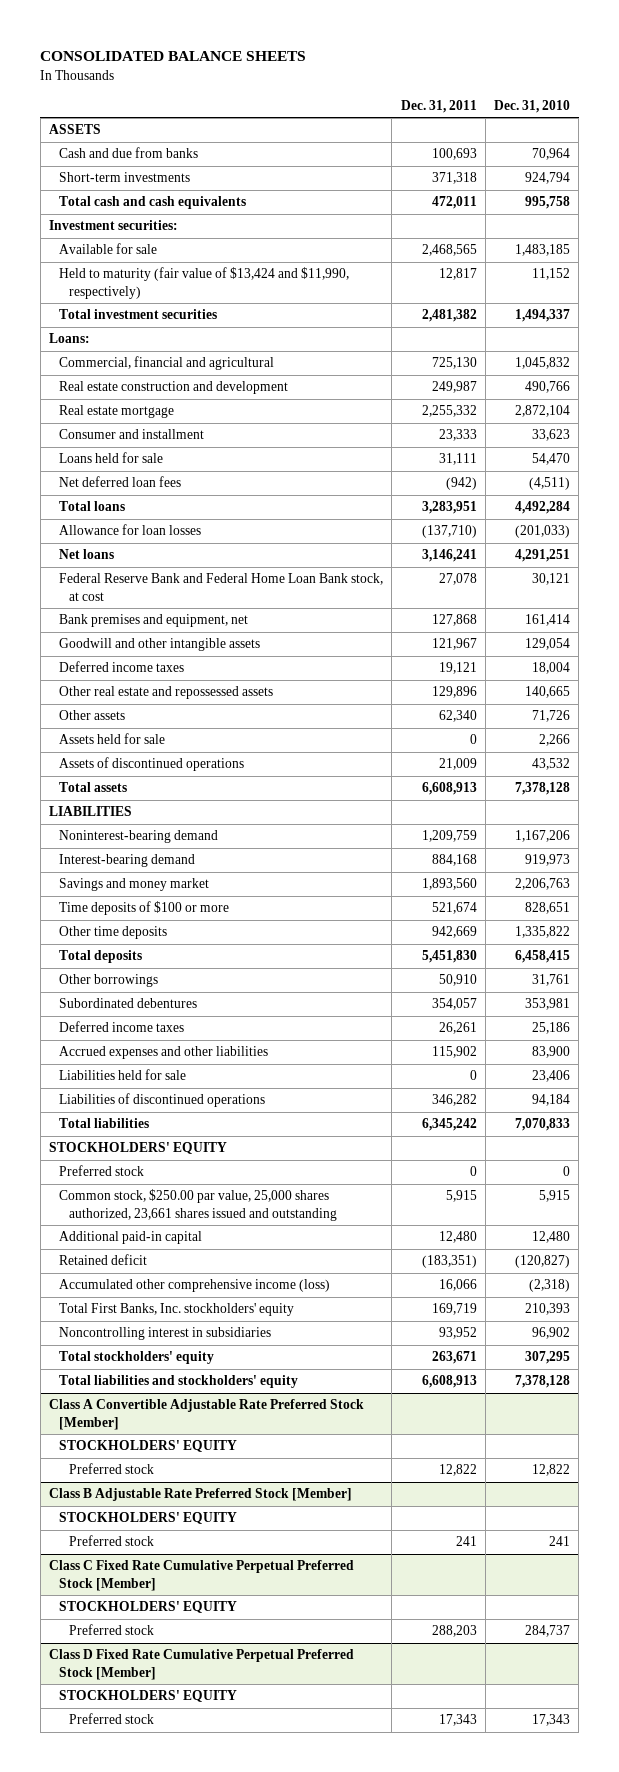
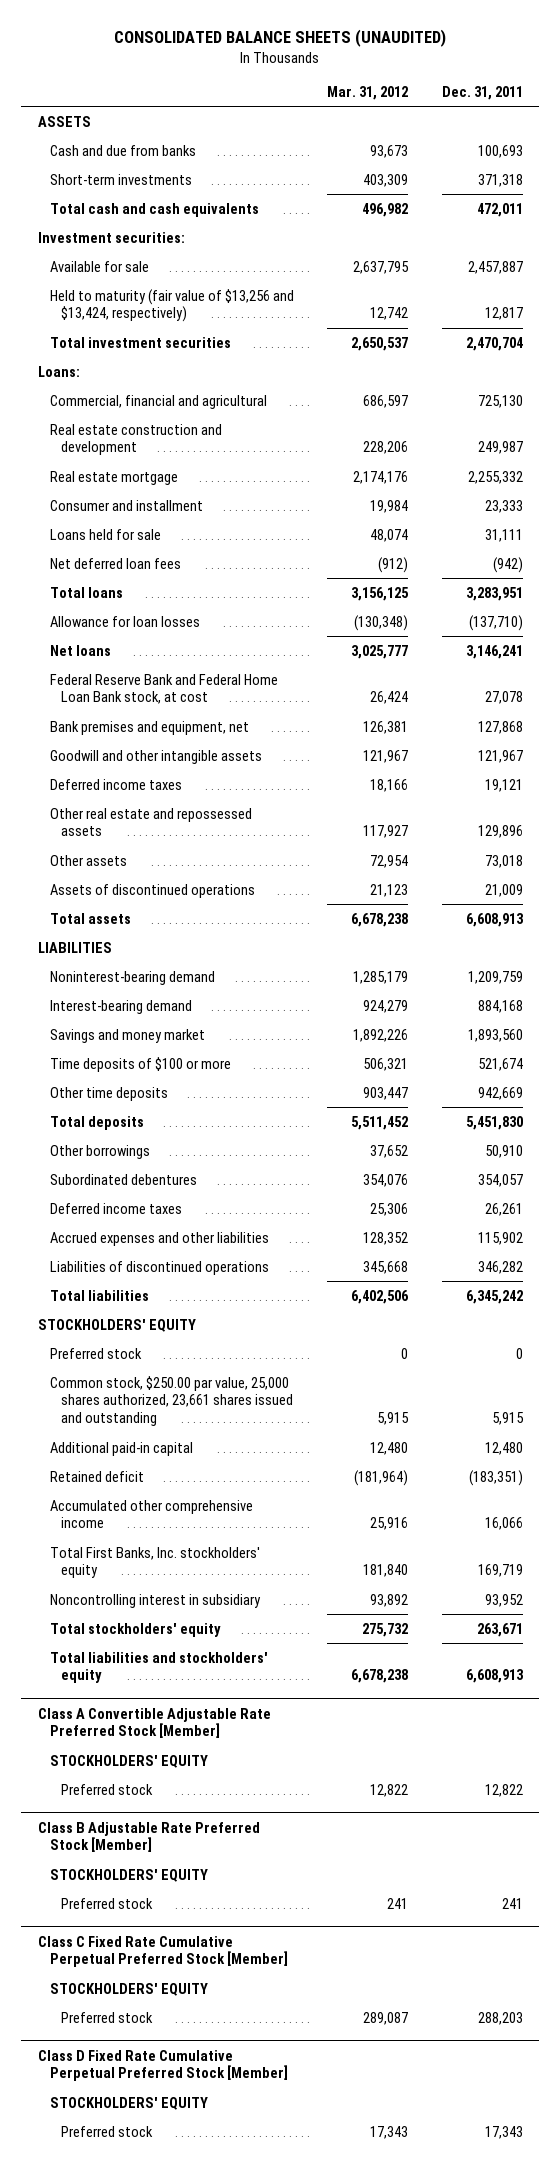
- CONSOLIDATED BALANCE SHEETS
+ CONSOLIDATED BALANCE SHEETS (UNAUDITED)
- | Dec. 31, 2011 | Dec. 31, 2010
+ | Mar. 31, 2012 | Dec. 31, 2011
- Available for sale | 2,468,565 | 1,483,185
- Held to maturity (fair value of $13,424 and $11,990, respectively) | 12,817 | 11,152
- Total investment securities | 2,481,382 | 1,494,337
+ Available for sale | 2,637,795 | 2,457,887
+ Held to maturity (fair value of $13,256 and $13,424, respectively) | 12,742 | 12,817
+ Total investment securities | 2,650,537 | 2,470,704
- Other assets | 62,340 | 71,726
- Assets held for sale | 0 | 2,266
+ Other assets | 72,954 | 73,018
- Liabilities held for sale | 0 | 23,406
- Accumulated other comprehensive income (loss) | 16,066 | (2,318)
+ Accumulated other comprehensive income | 25,916 | 16,066
- Noncontrolling interest in subsidiaries | 93,952 | 96,902
+ Noncontrolling interest in subsidiary | 93,892 | 93,952

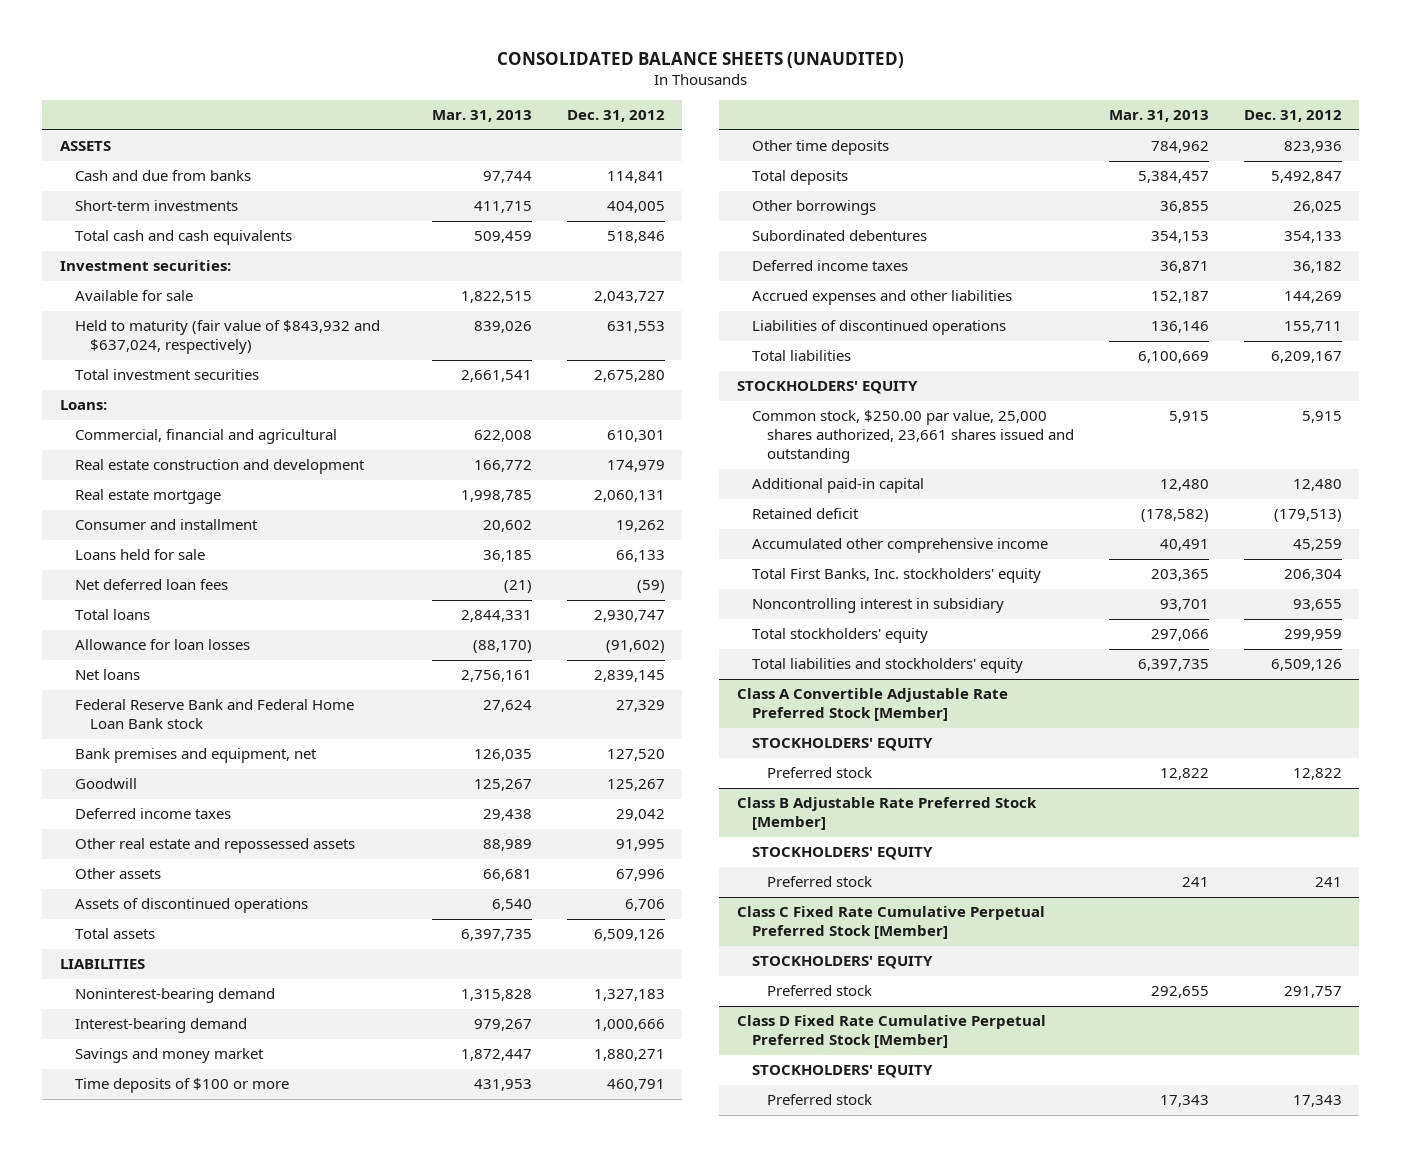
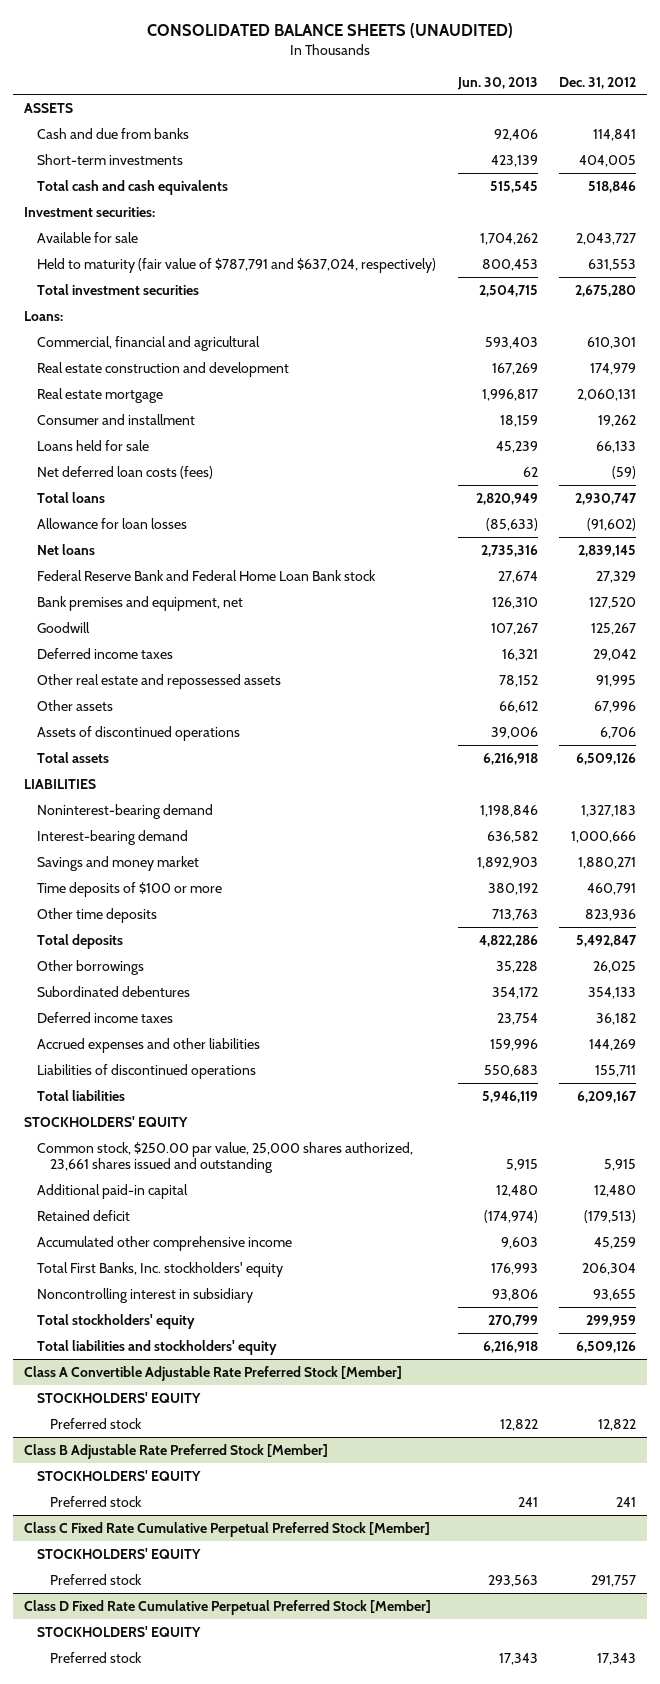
- | Mar. 31, 2013 | Dec. 31, 2012
+ | Jun. 30, 2013 | Dec. 31, 2012
- Held to maturity (fair value of $843,932 and $637,024, respectively) | 839,026 | 631,553
+ Held to maturity (fair value of $787,791 and $637,024, respectively) | 800,453 | 631,553
- Net deferred loan fees | (21) | (59)
+ Net deferred loan costs (fees) | 62 | (59)

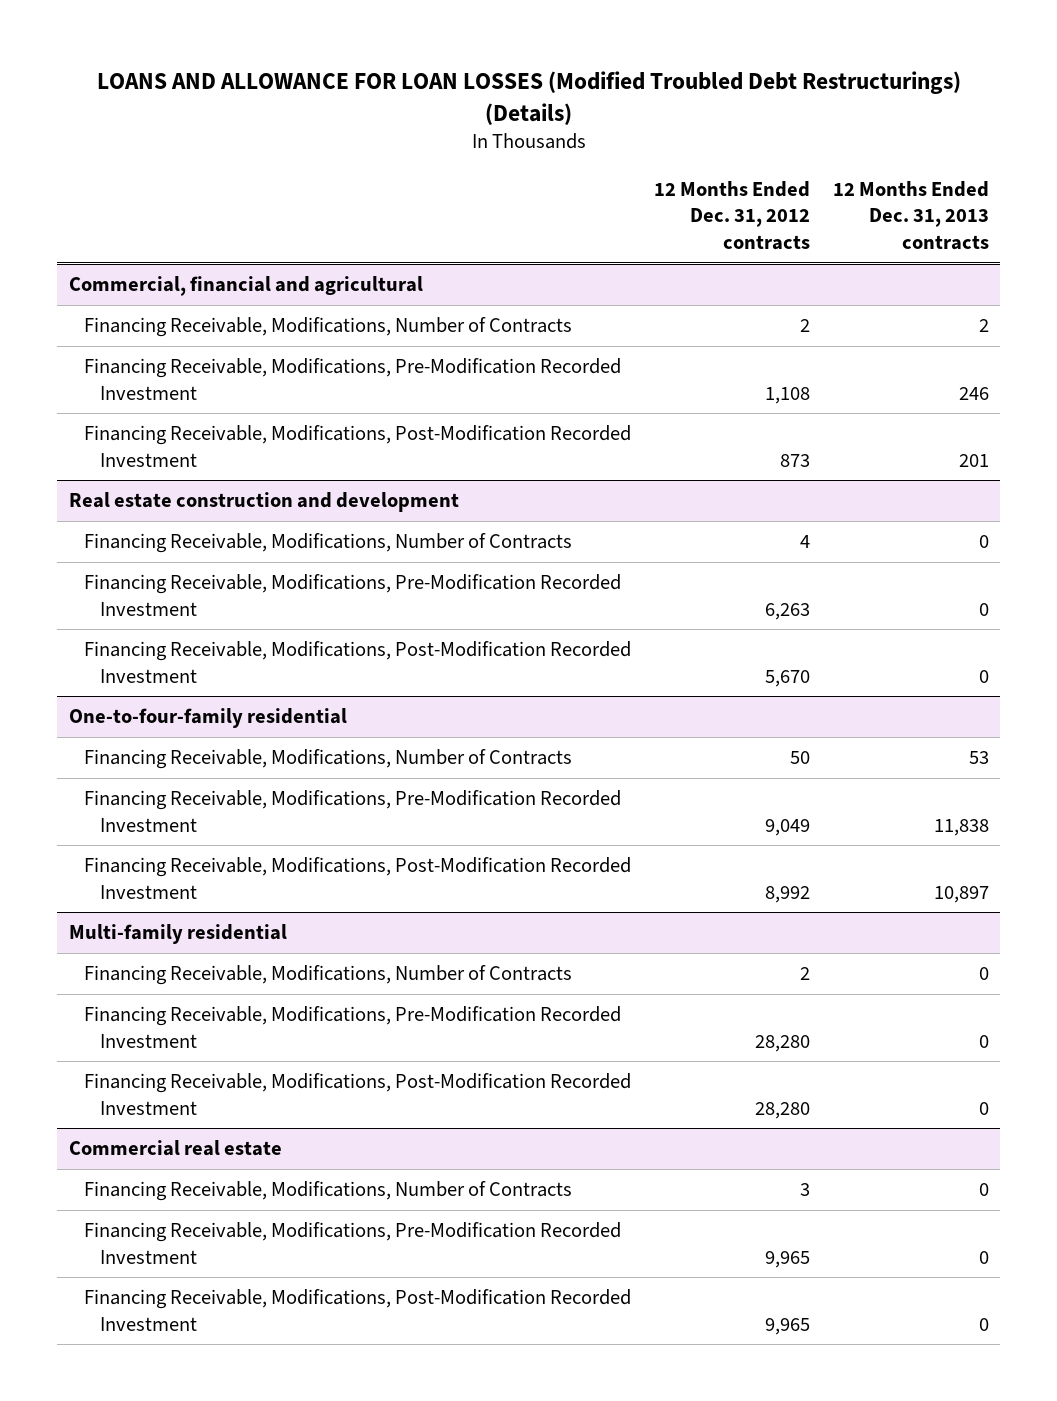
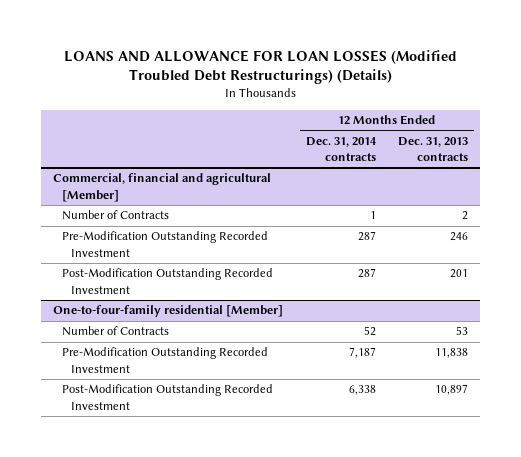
- | 12 Months Ended Dec. 31, 2012 contracts | 12 Months Ended Dec. 31, 2013 contracts
+ | 12 Months Ended Dec. 31, 2014 contracts | 12 Months Ended Dec. 31, 2013 contracts
- Commercial, financial and agricultural
- Financing Receivable, Modifications, Number of Contracts | 2 | 2
- Financing Receivable, Modifications, Pre-Modification Recorded Investment | 1,108 | 246
- Financing Receivable, Modifications, Post-Modification Recorded Investment | 873 | 201
- Real estate construction and development
- Financing Receivable, Modifications, Number of Contracts | 4 | 0
- Financing Receivable, Modifications, Pre-Modification Recorded Investment | 6,263 | 0
- Financing Receivable, Modifications, Post-Modification Recorded Investment | 5,670 | 0
- One-to-four-family residential
- Financing Receivable, Modifications, Number of Contracts | 50 | 53
- Financing Receivable, Modifications, Pre-Modification Recorded Investment | 9,049 | 11,838
- Financing Receivable, Modifications, Post-Modification Recorded Investment | 8,992 | 10,897
- Multi-family residential
- Financing Receivable, Modifications, Number of Contracts | 2 | 0
- Financing Receivable, Modifications, Pre-Modification Recorded Investment | 28,280 | 0
- Financing Receivable, Modifications, Post-Modification Recorded Investment | 28,280 | 0
- Commercial real estate
- Financing Receivable, Modifications, Number of Contracts | 3 | 0
- Financing Receivable, Modifications, Pre-Modification Recorded Investment | 9,965 | 0
- Financing Receivable, Modifications, Post-Modification Recorded Investment | 9,965 | 0
+ Commercial, financial and agricultural [Member]
+ Number of Contracts | 1 | 2
+ Pre-Modification Outstanding Recorded Investment | 287 | 246
+ Post-Modification Outstanding Recorded Investment | 287 | 201
+ One-to-four-family residential [Member]
+ Number of Contracts | 52 | 53
+ Pre-Modification Outstanding Recorded Investment | 7,187 | 11,838
+ Post-Modification Outstanding Recorded Investment | 6,338 | 10,897

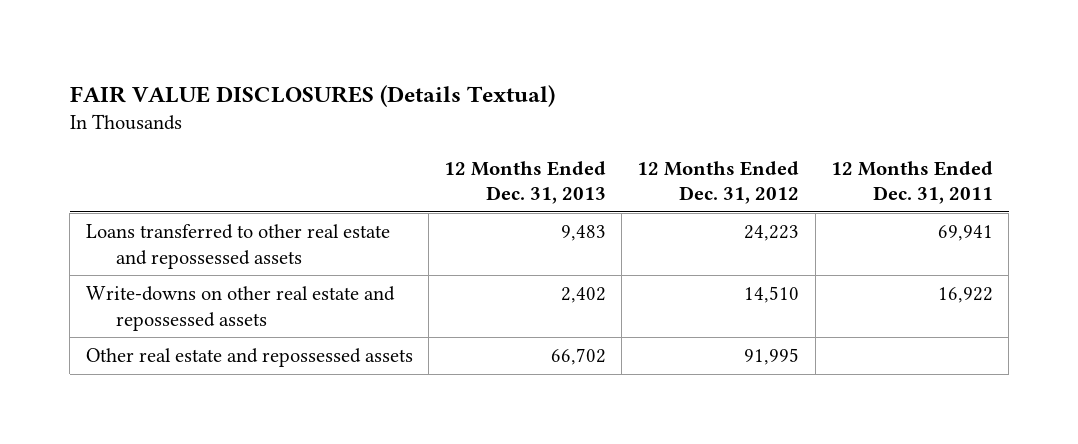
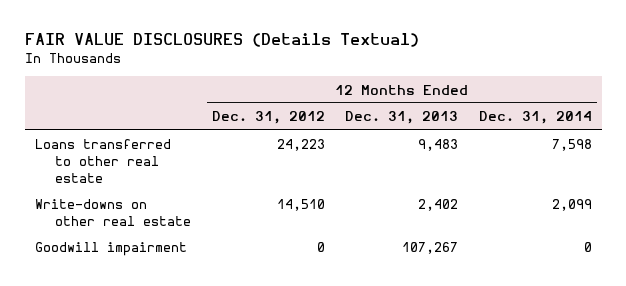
- | 12 Months Ended Dec. 31, 2013 | 12 Months Ended Dec. 31, 2012 | 12 Months Ended Dec. 31, 2011
+ | 12 Months Ended Dec. 31, 2012 | 12 Months Ended Dec. 31, 2013 | 12 Months Ended Dec. 31, 2014
- Loans transferred to other real estate and repossessed assets | 9,483 | 24,223 | 69,941
- Write-downs on other real estate and repossessed assets | 2,402 | 14,510 | 16,922
- Other real estate and repossessed assets | 66,702 | 91,995 |
+ Loans transferred to other real estate | 24,223 | 9,483 | 7,598
+ Write-downs on other real estate | 14,510 | 2,402 | 2,099
+ Goodwill impairment | 0 | 107,267 | 0

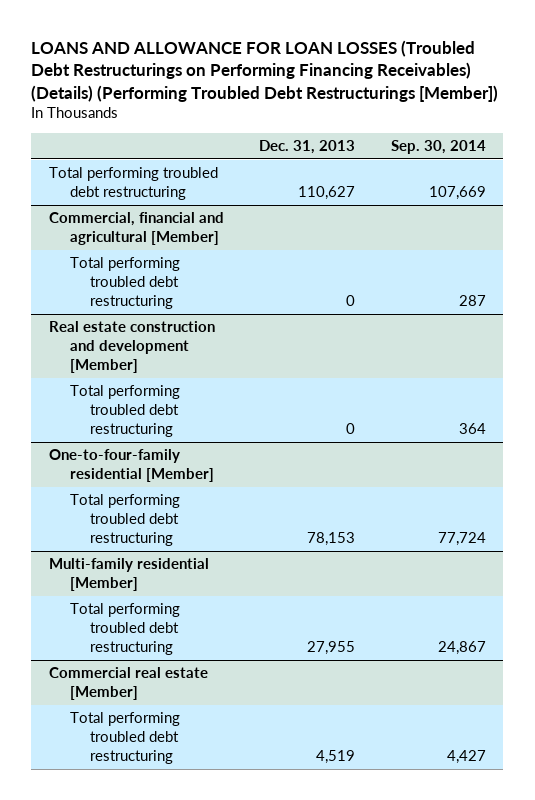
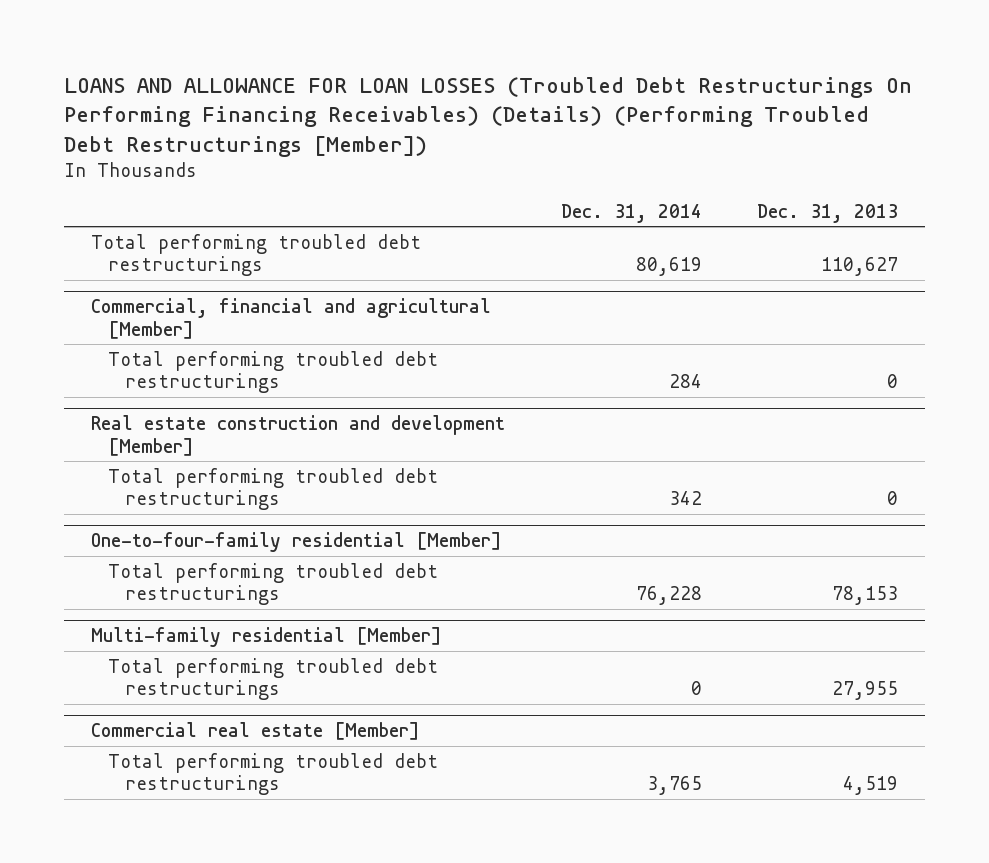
- LOANS AND ALLOWANCE FOR LOAN LOSSES (Troubled Debt Restructurings on Performing Financing Receivables) (Details) (Performing Troubled Debt Restructurings [Member])
+ LOANS AND ALLOWANCE FOR LOAN LOSSES (Troubled Debt Restructurings On Performing Financing Receivables) (Details) (Performing Troubled Debt Restructurings [Member])
- | Dec. 31, 2013 | Sep. 30, 2014
+ | Dec. 31, 2014 | Dec. 31, 2013
- Total performing troubled debt restructuring | 110,627 | 107,669
+ Total performing troubled debt restructurings | 80,619 | 110,627
@ Commercial, financial and agricultural [Member]
- Total performing troubled debt restructuring | 0 | 287
+ Total performing troubled debt restructurings | 284 | 0
@ Real estate construction and development [Member]
- Total performing troubled debt restructuring | 0 | 364
+ Total performing troubled debt restructurings | 342 | 0
@ One-to-four-family residential [Member]
- Total performing troubled debt restructuring | 78,153 | 77,724
+ Total performing troubled debt restructurings | 76,228 | 78,153
@ Multi-family residential [Member]
- Total performing troubled debt restructuring | 27,955 | 24,867
+ Total performing troubled debt restructurings | 0 | 27,955
@ Commercial real estate [Member]
- Total performing troubled debt restructuring | 4,519 | 4,427
+ Total performing troubled debt restructurings | 3,765 | 4,519

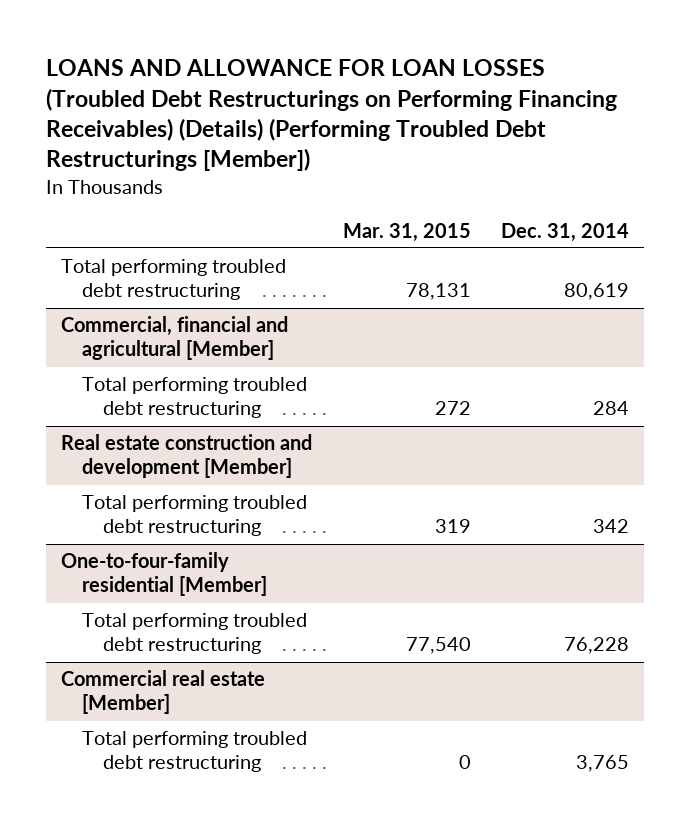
- LOANS AND ALLOWANCE FOR LOAN LOSSES (Troubled Debt Restructurings On Performing Financing Receivables) (Details) (Performing Troubled Debt Restructurings [Member])
+ LOANS AND ALLOWANCE FOR LOAN LOSSES (Troubled Debt Restructurings on Performing Financing Receivables) (Details) (Performing Troubled Debt Restructurings [Member])
- | Dec. 31, 2014 | Dec. 31, 2013
+ | Mar. 31, 2015 | Dec. 31, 2014
- Total performing troubled debt restructurings | 80,619 | 110,627
+ Total performing troubled debt restructuring | 78,131 | 80,619
@ Commercial, financial and agricultural [Member]
- Total performing troubled debt restructurings | 284 | 0
+ Total performing troubled debt restructuring | 272 | 284
@ Real estate construction and development [Member]
- Total performing troubled debt restructurings | 342 | 0
+ Total performing troubled debt restructuring | 319 | 342
@ One-to-four-family residential [Member]
- Total performing troubled debt restructurings | 76,228 | 78,153
- Multi-family residential [Member]
- Total performing troubled debt restructurings | 0 | 27,955
@ One-to-four-family residential [Member]
+ Total performing troubled debt restructuring | 77,540 | 76,228
@ Commercial real estate [Member]
- Total performing troubled debt restructurings | 3,765 | 4,519
+ Total performing troubled debt restructuring | 0 | 3,765

